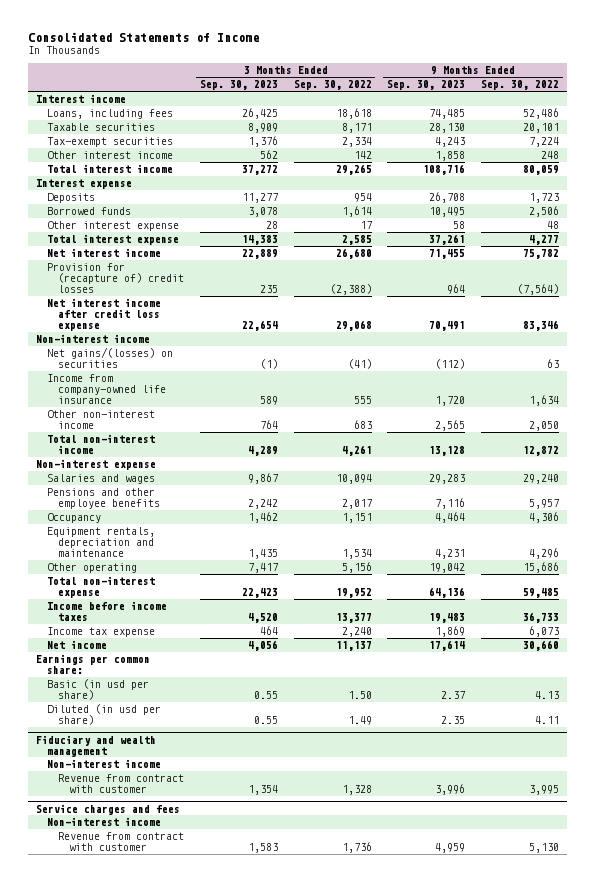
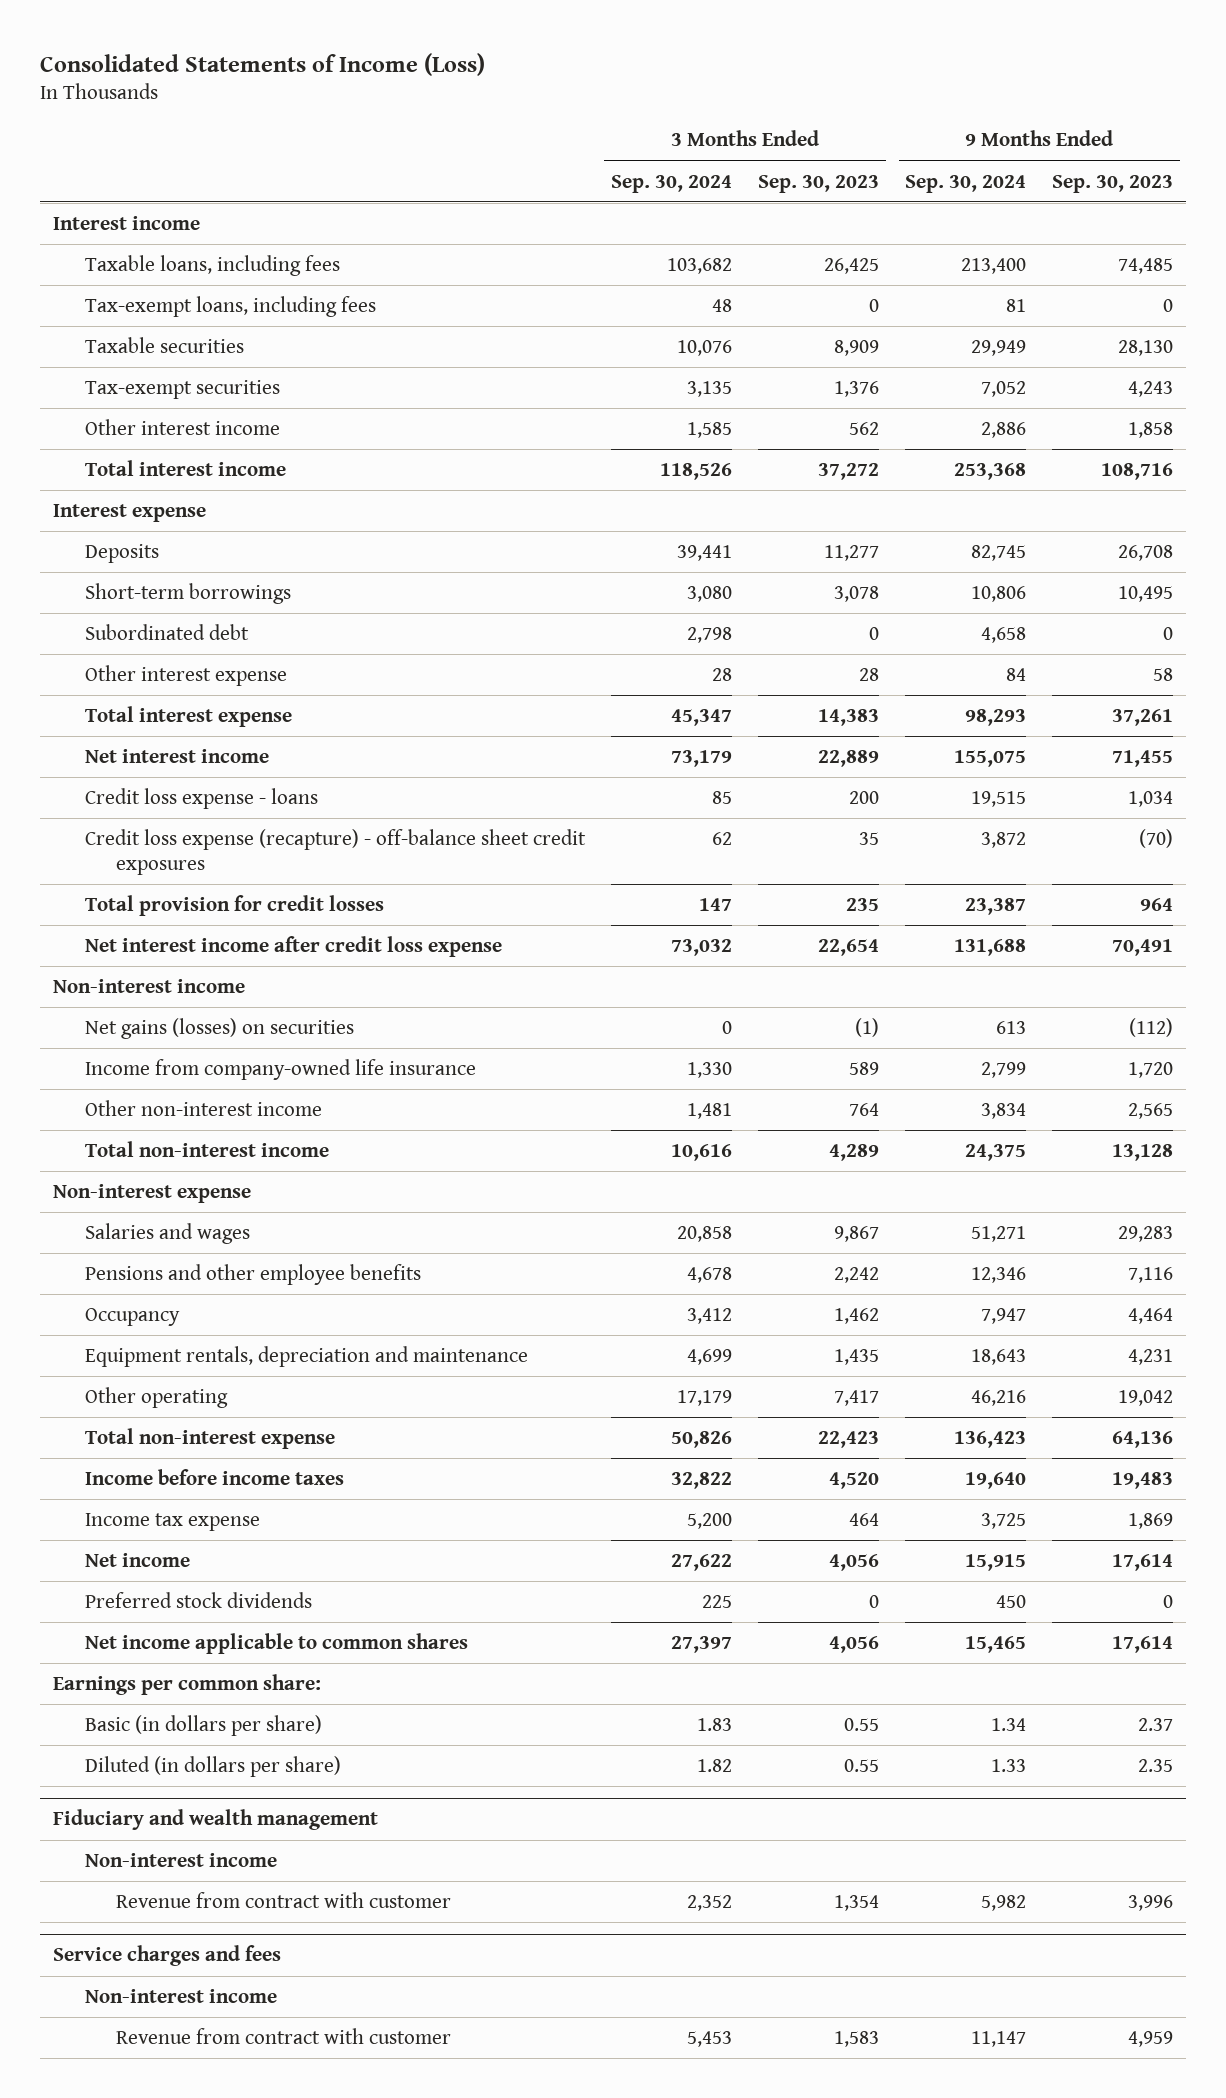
- Consolidated Statements of Income
+ Consolidated Statements of Income (Loss)
- | 3 Months Ended Sep. 30, 2023 | 3 Months Ended Sep. 30, 2022 | 9 Months Ended Sep. 30, 2023 | 9 Months Ended Sep. 30, 2022
+ | 3 Months Ended Sep. 30, 2024 | 3 Months Ended Sep. 30, 2023 | 9 Months Ended Sep. 30, 2024 | 9 Months Ended Sep. 30, 2023
- Loans, including fees | 26,425 | 18,618 | 74,485 | 52,486
+ Taxable loans, including fees | 103,682 | 26,425 | 213,400 | 74,485
+ Tax-exempt loans, including fees | 48 | 0 | 81 | 0
- Borrowed funds | 3,078 | 1,614 | 10,495 | 2,506
+ Short-term borrowings | 3,080 | 3,078 | 10,806 | 10,495
+ Subordinated debt | 2,798 | 0 | 4,658 | 0
- Provision for (recapture of) credit losses | 235 | (2,388) | 964 | (7,564)
+ Credit loss expense - loans | 85 | 200 | 19,515 | 1,034
+ Credit loss expense (recapture) - off-balance sheet credit exposures | 62 | 35 | 3,872 | (70)
+ Total provision for credit losses | 147 | 235 | 23,387 | 964
- Net gains/(losses) on securities | (1) | (41) | (112) | 63
+ Net gains (losses) on securities | 0 | (1) | 613 | (112)
+ Preferred stock dividends | 225 | 0 | 450 | 0
+ Net income applicable to common shares | 27,397 | 4,056 | 15,465 | 17,614
- Basic (in usd per share) | 0.55 | 1.50 | 2.37 | 4.13
- Diluted (in usd per share) | 0.55 | 1.49 | 2.35 | 4.11
+ Basic (in dollars per share) | 1.83 | 0.55 | 1.34 | 2.37
+ Diluted (in dollars per share) | 1.82 | 0.55 | 1.33 | 2.35

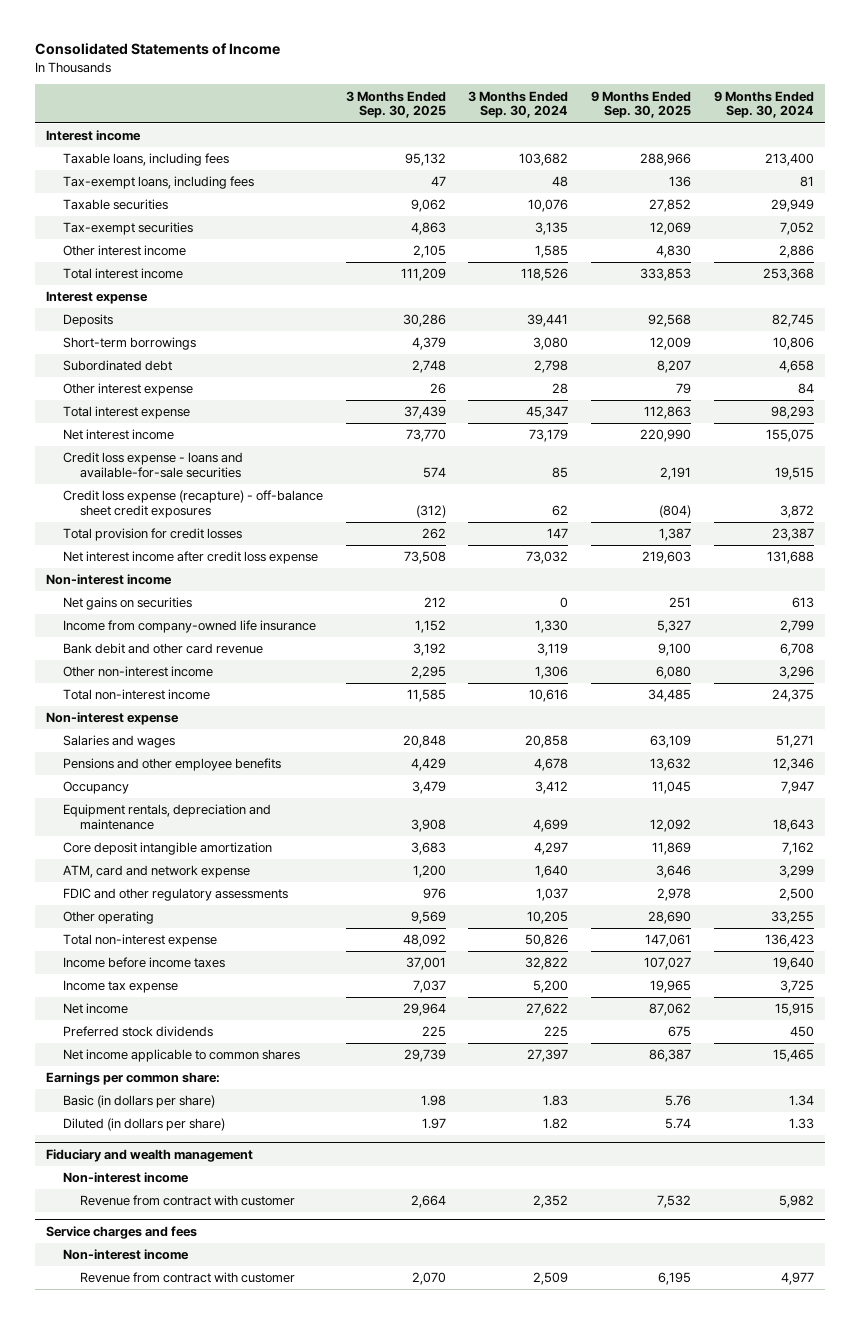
- Consolidated Statements of Income (Loss)
+ Consolidated Statements of Income
- | 3 Months Ended Sep. 30, 2024 | 3 Months Ended Sep. 30, 2023 | 9 Months Ended Sep. 30, 2024 | 9 Months Ended Sep. 30, 2023
+ | 3 Months Ended Sep. 30, 2025 | 3 Months Ended Sep. 30, 2024 | 9 Months Ended Sep. 30, 2025 | 9 Months Ended Sep. 30, 2024
- Credit loss expense - loans | 85 | 200 | 19,515 | 1,034
+ Credit loss expense - loans and available-for-sale securities | 574 | 85 | 2,191 | 19,515
- Net gains (losses) on securities | 0 | (1) | 613 | (112)
+ Net gains on securities | 212 | 0 | 251 | 613
- Other non-interest income | 1,481 | 764 | 3,834 | 2,565
+ Bank debit and other card revenue | 3,192 | 3,119 | 9,100 | 6,708
+ Other non-interest income | 2,295 | 1,306 | 6,080 | 3,296
- Other operating | 17,179 | 7,417 | 46,216 | 19,042
+ Core deposit intangible amortization | 3,683 | 4,297 | 11,869 | 7,162
+ ATM, card and network expense | 1,200 | 1,640 | 3,646 | 3,299
+ FDIC and other regulatory assessments | 976 | 1,037 | 2,978 | 2,500
+ Other operating | 9,569 | 10,205 | 28,690 | 33,255
@ Service charges and fees
- Revenue from contract with customer | 5,453 | 1,583 | 11,147 | 4,959
+ Revenue from contract with customer | 2,070 | 2,509 | 6,195 | 4,977

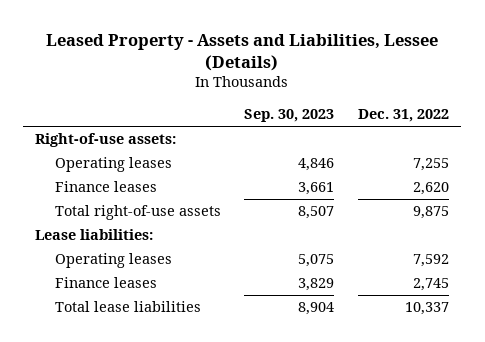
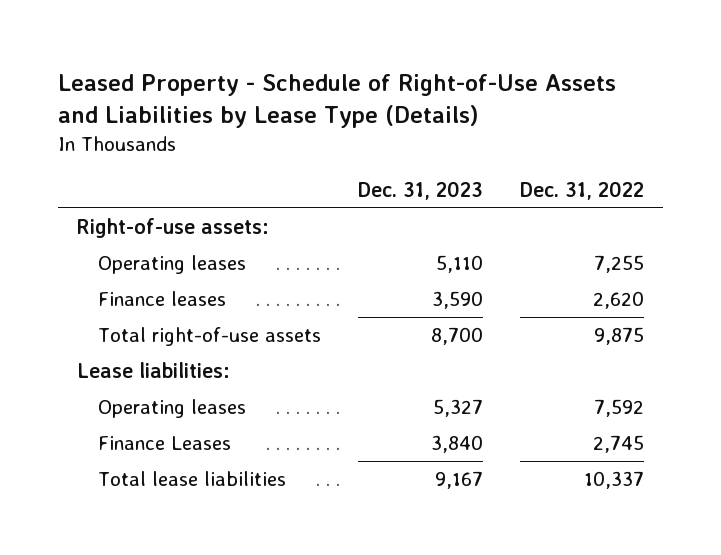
- Leased Property - Assets and Liabilities, Lessee (Details)
+ Leased Property - Schedule of Right-of-Use Assets and Liabilities by Lease Type (Details)
- | Sep. 30, 2023 | Dec. 31, 2022
+ | Dec. 31, 2023 | Dec. 31, 2022
- Finance leases | 3,829 | 2,745
+ Finance Leases | 3,840 | 2,745

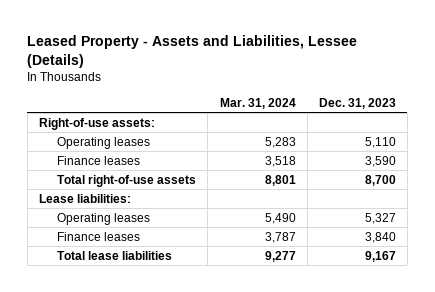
- Leased Property - Schedule of Right-of-Use Assets and Liabilities by Lease Type (Details)
+ Leased Property - Assets and Liabilities, Lessee (Details)
- | Dec. 31, 2023 | Dec. 31, 2022
+ | Mar. 31, 2024 | Dec. 31, 2023
- Finance Leases | 3,840 | 2,745
+ Finance leases | 3,787 | 3,840

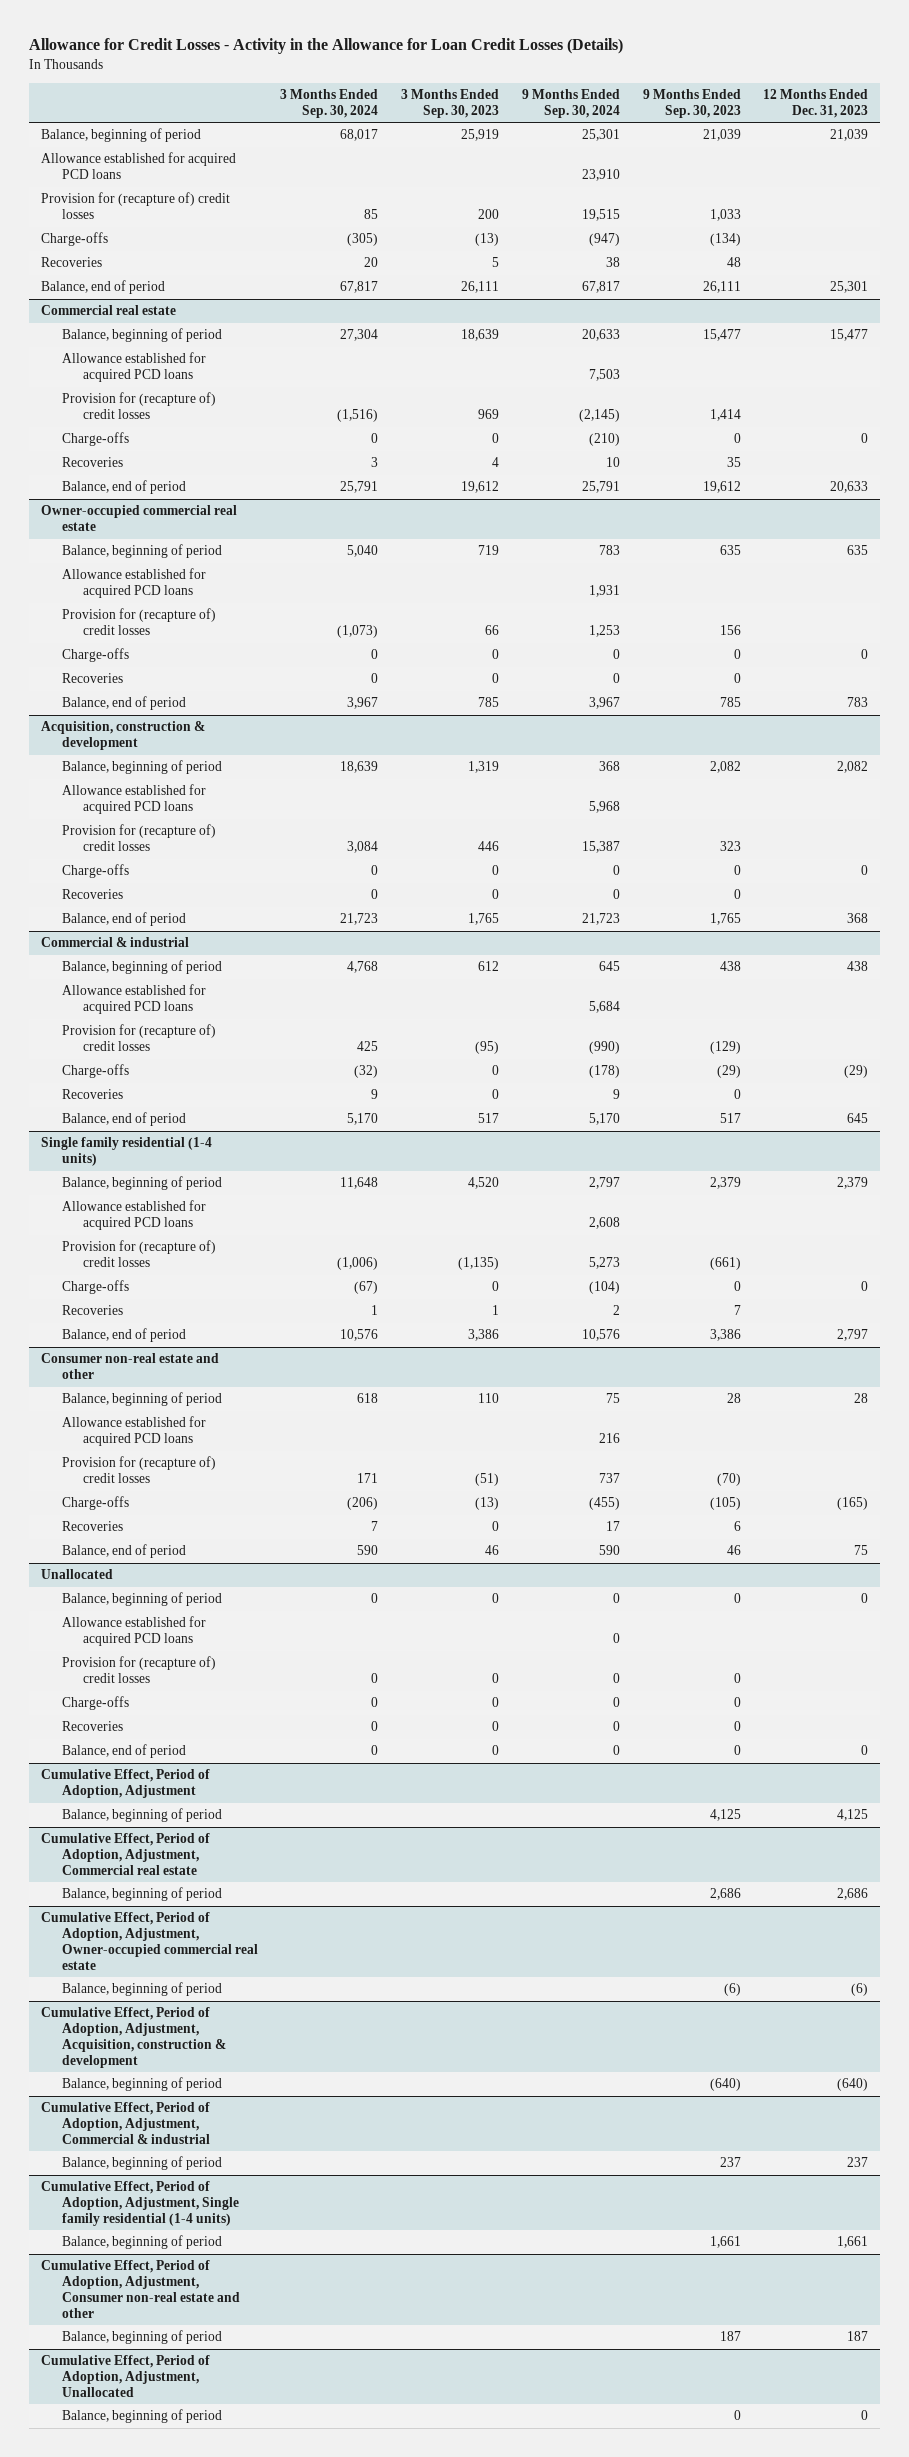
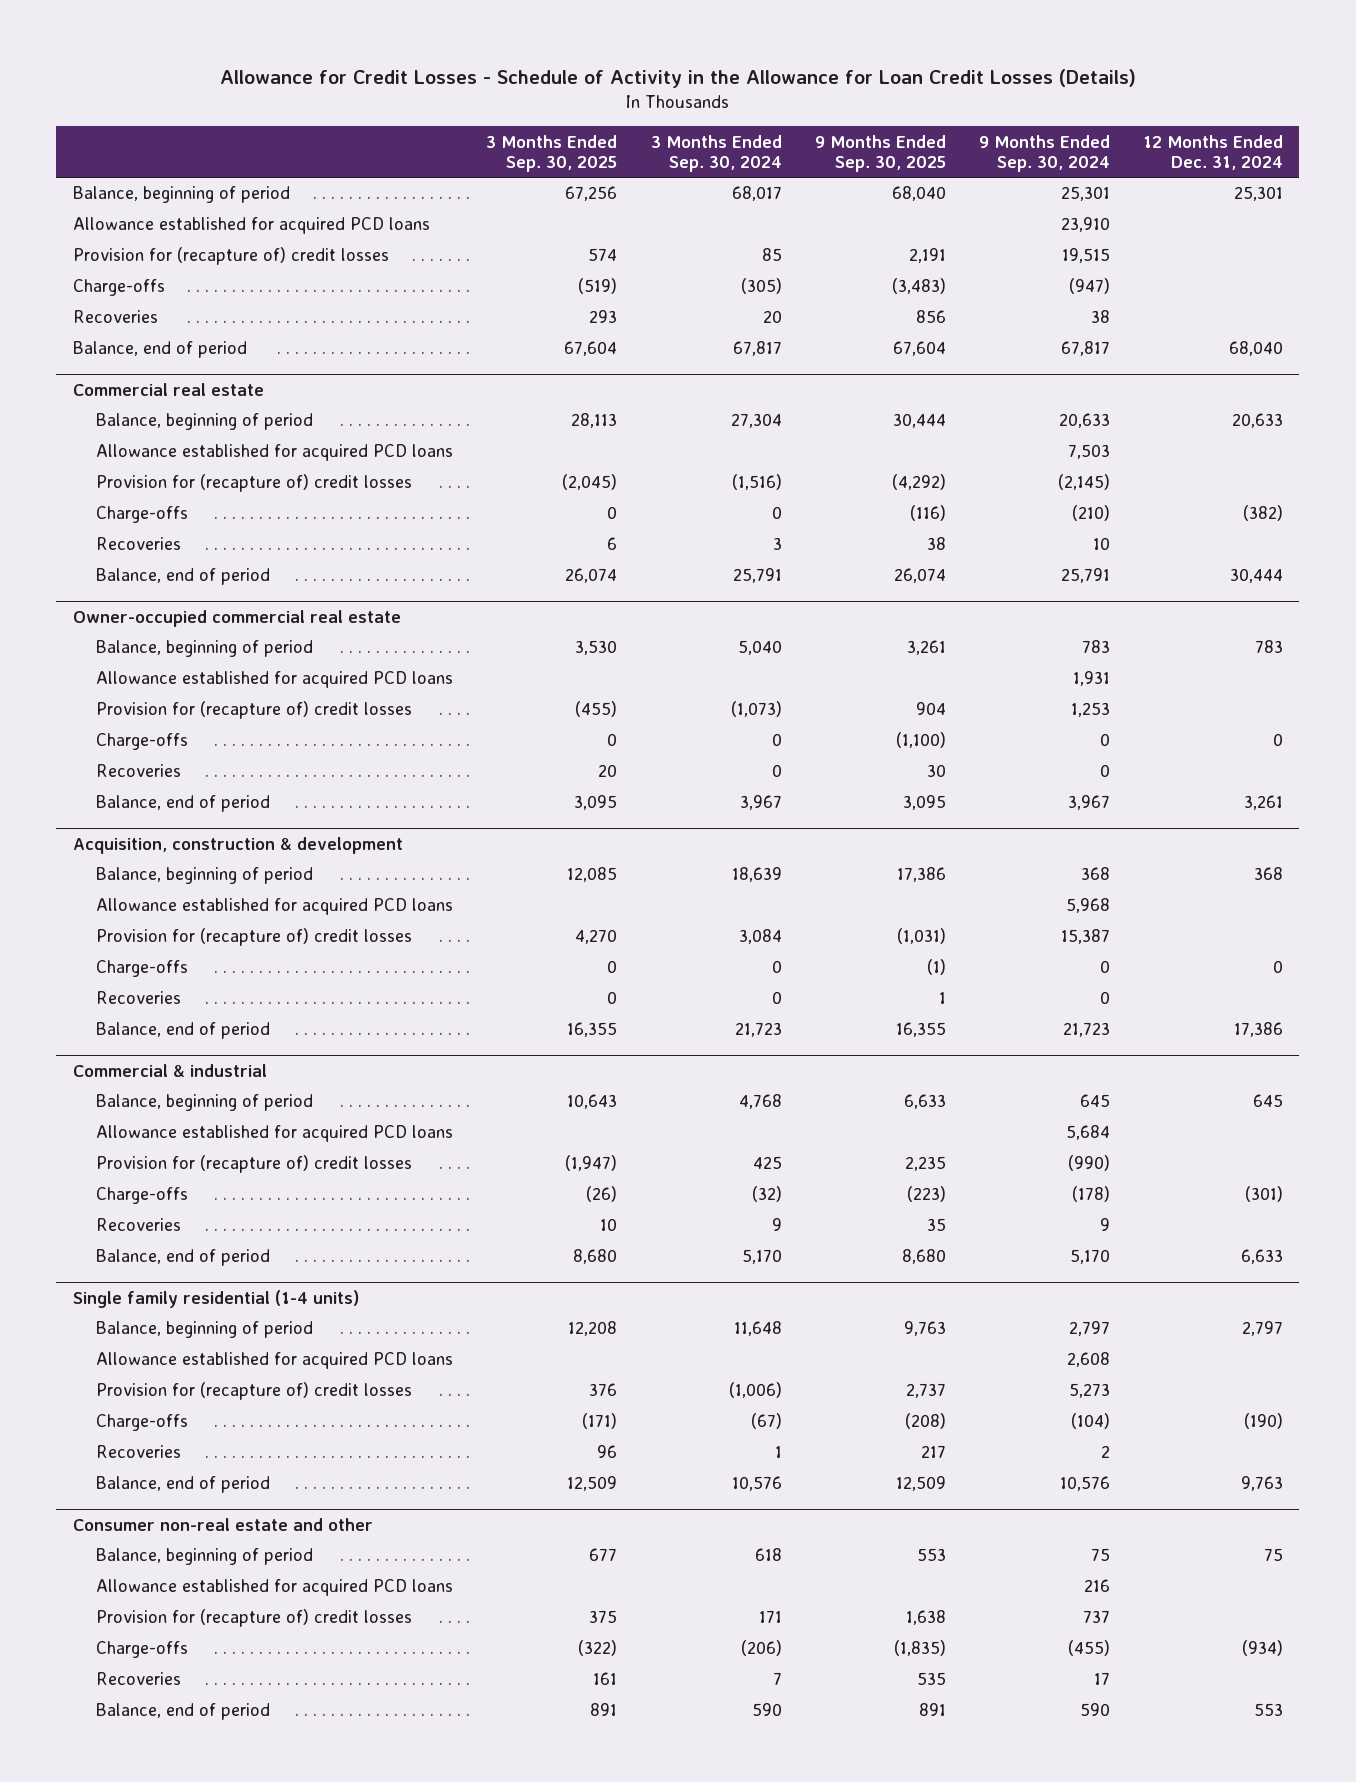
- Allowance for Credit Losses - Activity in the Allowance for Loan Credit Losses (Details)
+ Allowance for Credit Losses - Schedule of Activity in the Allowance for Loan Credit Losses (Details)
- | 3 Months Ended Sep. 30, 2024 | 3 Months Ended Sep. 30, 2023 | 9 Months Ended Sep. 30, 2024 | 9 Months Ended Sep. 30, 2023 | 12 Months Ended Dec. 31, 2023
+ | 3 Months Ended Sep. 30, 2025 | 3 Months Ended Sep. 30, 2024 | 9 Months Ended Sep. 30, 2025 | 9 Months Ended Sep. 30, 2024 | 12 Months Ended Dec. 31, 2024
- Unallocated
- Balance, beginning of period | 0 | 0 | 0 | 0 | 0
- Allowance established for acquired PCD loans | | | 0 | |
- Provision for (recapture of) credit losses | 0 | 0 | 0 | 0 |
- Charge-offs | 0 | 0 | 0 | 0 |
- Recoveries | 0 | 0 | 0 | 0 |
- Balance, end of period | 0 | 0 | 0 | 0 | 0
- Cumulative Effect, Period of Adoption, Adjustment
- Balance, beginning of period | | | | 4,125 | 4,125
- Cumulative Effect, Period of Adoption, Adjustment, Commercial real estate
- Balance, beginning of period | | | | 2,686 | 2,686
- Cumulative Effect, Period of Adoption, Adjustment, Owner-occupied commercial real estate
- Balance, beginning of period | | | | (6) | (6)
- Cumulative Effect, Period of Adoption, Adjustment, Acquisition, construction & development
- Balance, beginning of period | | | | (640) | (640)
- Cumulative Effect, Period of Adoption, Adjustment, Commercial & industrial
- Balance, beginning of period | | | | 237 | 237
- Cumulative Effect, Period of Adoption, Adjustment, Single family residential (1-4 units)
- Balance, beginning of period | | | | 1,661 | 1,661
- Cumulative Effect, Period of Adoption, Adjustment, Consumer non-real estate and other
- Balance, beginning of period | | | | 187 | 187
- Cumulative Effect, Period of Adoption, Adjustment, Unallocated
- Balance, beginning of period | | | | 0 | 0

